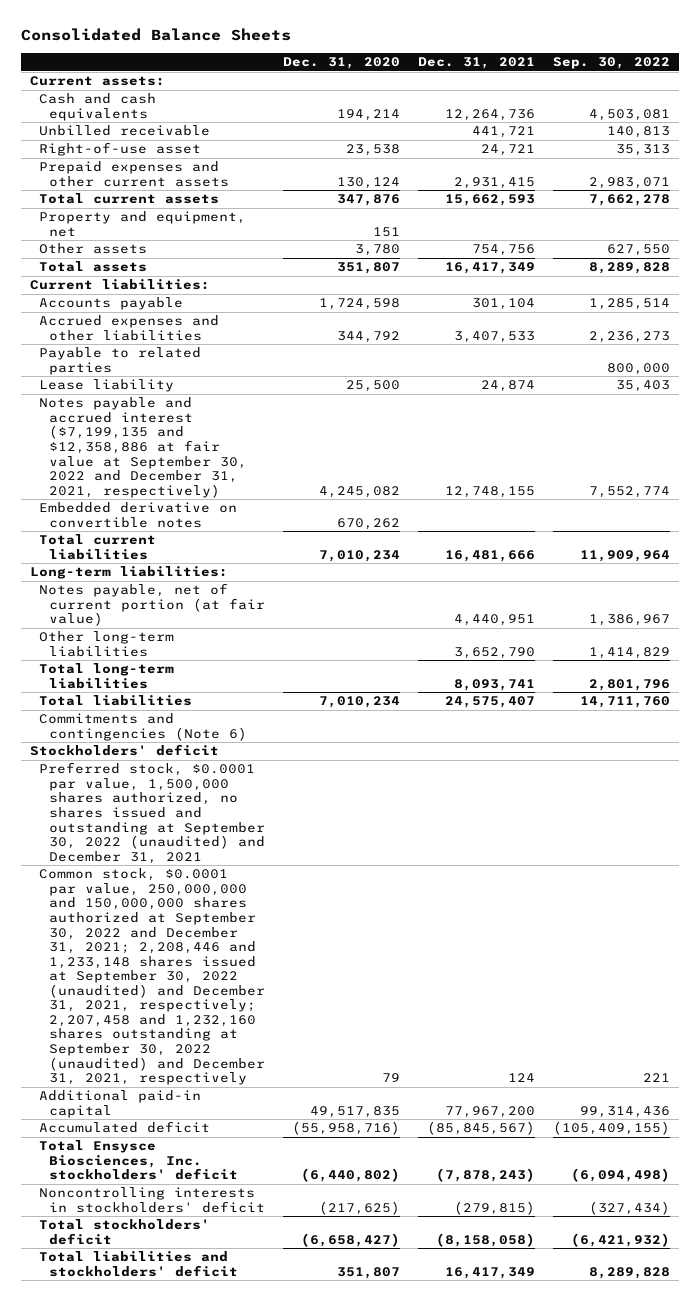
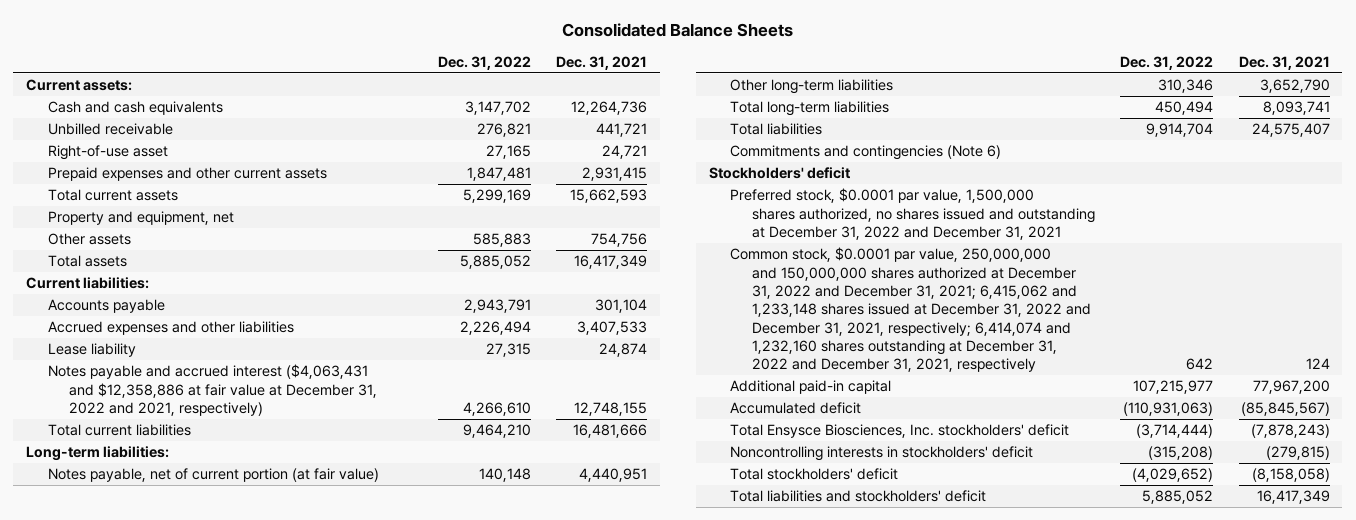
- | Dec. 31, 2020 | Dec. 31, 2021 | Sep. 30, 2022
+ | Dec. 31, 2022 | Dec. 31, 2021
- Payable to related parties | | | 800,000
- Notes payable and accrued interest ($7,199,135 and $12,358,886 at fair value at September 30, 2022 and December 31, 2021, respectively) | 4,245,082 | 12,748,155 | 7,552,774
- Embedded derivative on convertible notes | 670,262 | |
+ Notes payable and accrued interest ($4,063,431 and $12,358,886 at fair value at December 31, 2022 and 2021, respectively) | 4,266,610 | 12,748,155
- Preferred stock, $0.0001 par value, 1,500,000 shares authorized, no shares issued and outstanding at September 30, 2022 (unaudited) and December 31, 2021
- Common stock, $0.0001 par value, 250,000,000 and 150,000,000 shares authorized at September 30, 2022 and December 31, 2021; 2,208,446 and 1,233,148 shares issued at September 30, 2022 (unaudited) and December 31, 2021, respectively; 2,207,458 and 1,232,160 shares outstanding at September 30, 2022 (unaudited) and December 31, 2021, respectively | 79 | 124 | 221
+ Preferred stock, $0.0001 par value, 1,500,000 shares authorized, no shares issued and outstanding at December 31, 2022 and December 31, 2021
+ Common stock, $0.0001 par value, 250,000,000 and 150,000,000 shares authorized at December 31, 2022 and December 31, 2021; 6,415,062 and 1,233,148 shares issued at December 31, 2022 and December 31, 2021, respectively; 6,414,074 and 1,232,160 shares outstanding at December 31, 2022 and December 31, 2021, respectively | 642 | 124

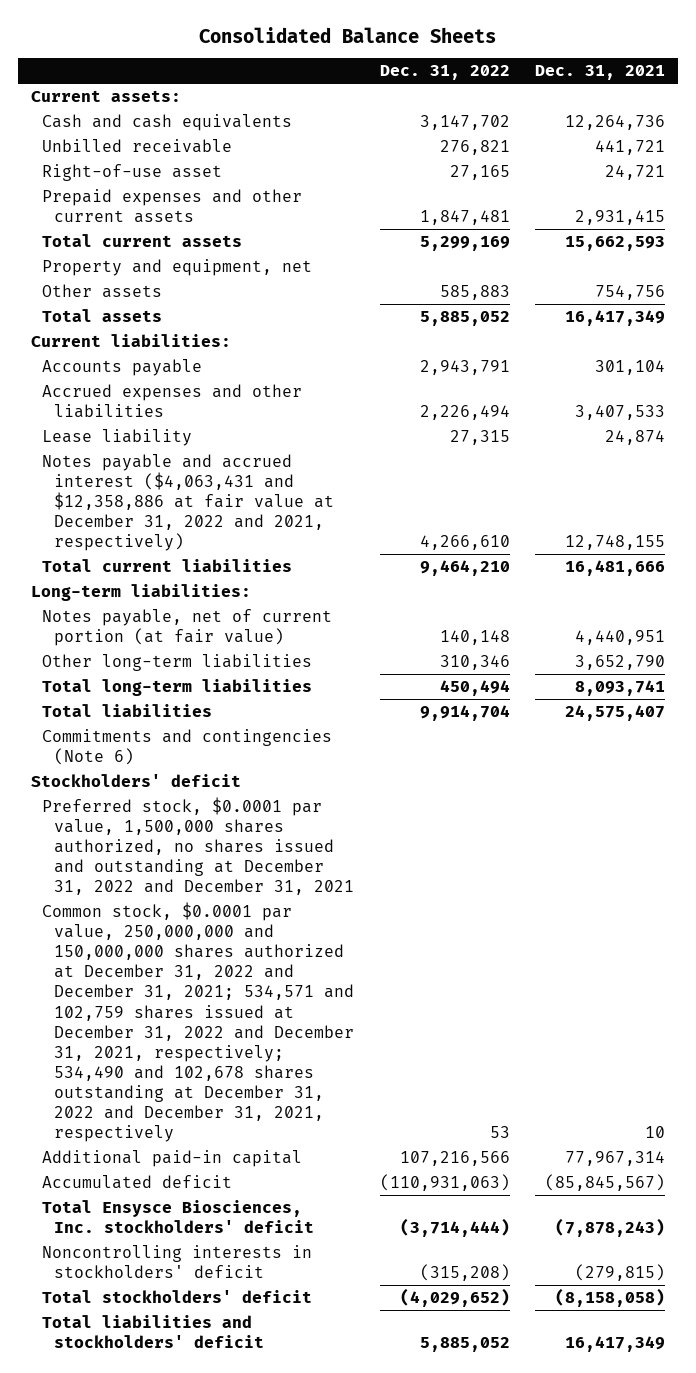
- Common stock, $0.0001 par value, 250,000,000 and 150,000,000 shares authorized at December 31, 2022 and December 31, 2021; 6,415,062 and 1,233,148 shares issued at December 31, 2022 and December 31, 2021, respectively; 6,414,074 and 1,232,160 shares outstanding at December 31, 2022 and December 31, 2021, respectively | 642 | 124
- Additional paid-in capital | 107,215,977 | 77,967,200
+ Common stock, $0.0001 par value, 250,000,000 and 150,000,000 shares authorized at December 31, 2022 and December 31, 2021; 534,571 and 102,759 shares issued at December 31, 2022 and December 31, 2021, respectively; 534,490 and 102,678 shares outstanding at December 31, 2022 and December 31, 2021, respectively | 53 | 10
+ Additional paid-in capital | 107,216,566 | 77,967,314

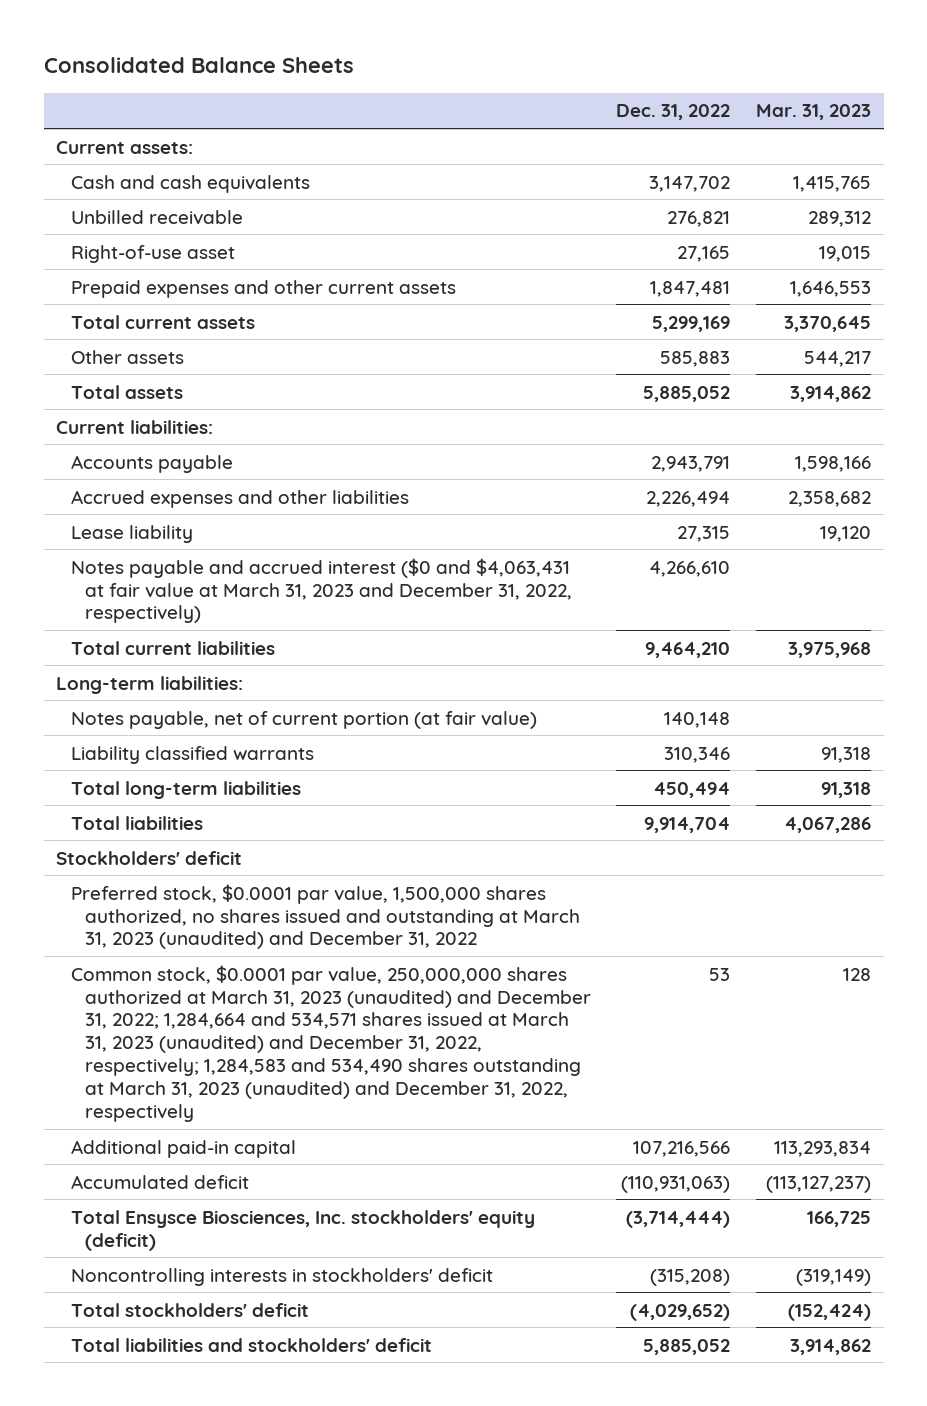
- | Dec. 31, 2022 | Dec. 31, 2021
+ | Dec. 31, 2022 | Mar. 31, 2023
- Property and equipment, net
- Notes payable and accrued interest ($4,063,431 and $12,358,886 at fair value at December 31, 2022 and 2021, respectively) | 4,266,610 | 12,748,155
+ Notes payable and accrued interest ($0 and $4,063,431 at fair value at March 31, 2023 and December 31, 2022, respectively) | 4,266,610 |
- Other long-term liabilities | 310,346 | 3,652,790
+ Liability classified warrants | 310,346 | 91,318
- Commitments and contingencies (Note 6)
- Preferred stock, $0.0001 par value, 1,500,000 shares authorized, no shares issued and outstanding at December 31, 2022 and December 31, 2021
- Common stock, $0.0001 par value, 250,000,000 and 150,000,000 shares authorized at December 31, 2022 and December 31, 2021; 534,571 and 102,759 shares issued at December 31, 2022 and December 31, 2021, respectively; 534,490 and 102,678 shares outstanding at December 31, 2022 and December 31, 2021, respectively | 53 | 10
+ Preferred stock, $0.0001 par value, 1,500,000 shares authorized, no shares issued and outstanding at March 31, 2023 (unaudited) and December 31, 2022
+ Common stock, $0.0001 par value, 250,000,000 shares authorized at March 31, 2023 (unaudited) and December 31, 2022; 1,284,664 and 534,571 shares issued at March 31, 2023 (unaudited) and December 31, 2022, respectively; 1,284,583 and 534,490 shares outstanding at March 31, 2023 (unaudited) and December 31, 2022, respectively | 53 | 128
- Total Ensysce Biosciences, Inc. stockholders' deficit | (3,714,444) | (7,878,243)
+ Total Ensysce Biosciences, Inc. stockholders' equity (deficit) | (3,714,444) | 166,725

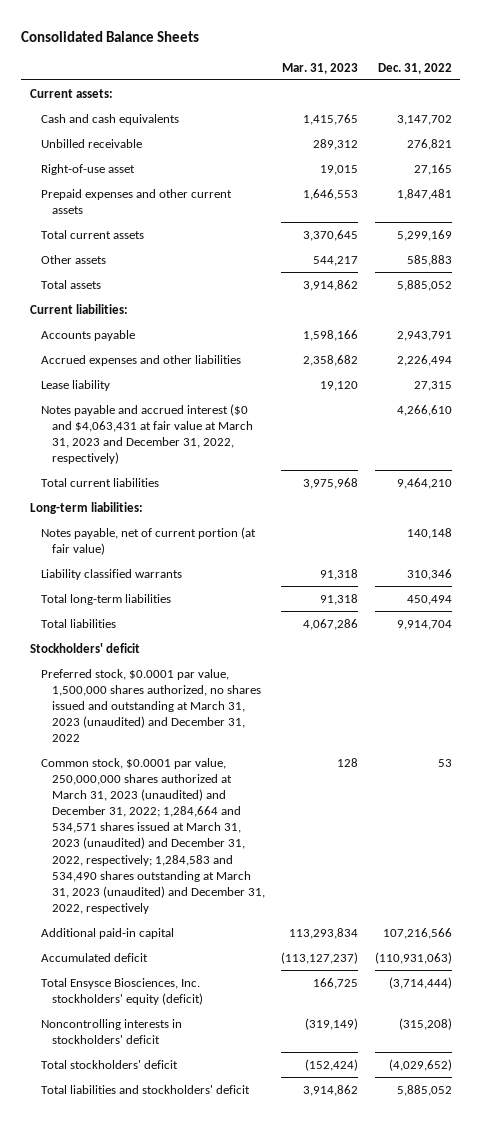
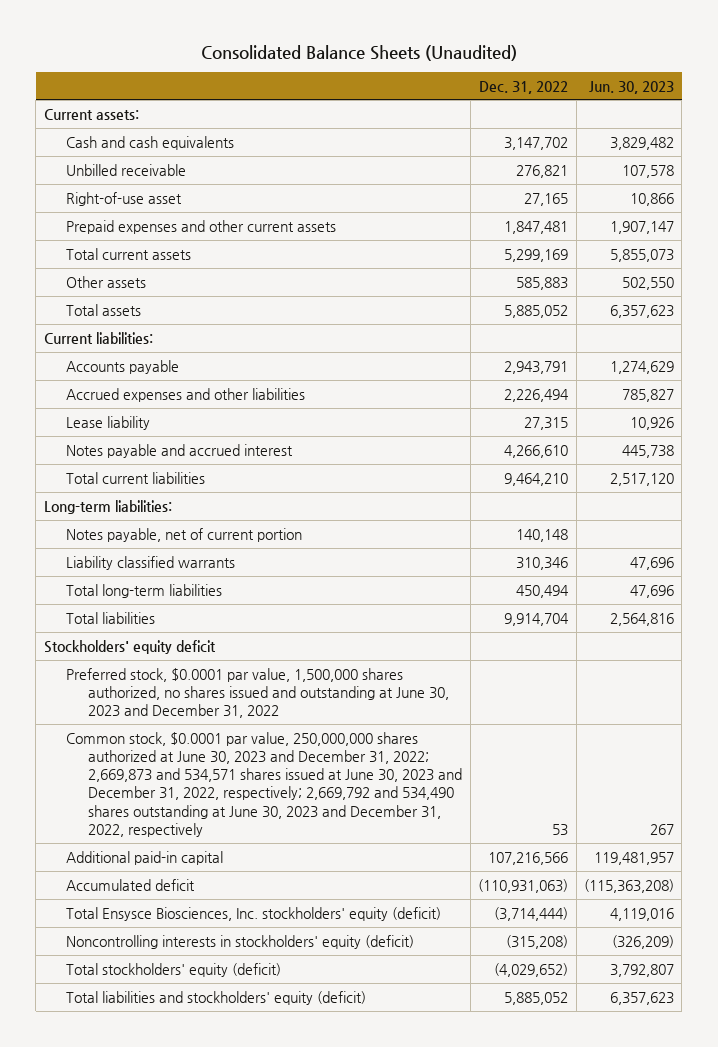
- Consolidated Balance Sheets
+ Consolidated Balance Sheets (Unaudited)
- | Mar. 31, 2023 | Dec. 31, 2022
+ | Dec. 31, 2022 | Jun. 30, 2023
- Notes payable and accrued interest ($0 and $4,063,431 at fair value at March 31, 2023 and December 31, 2022, respectively) | | 4,266,610
+ Notes payable and accrued interest | 4,266,610 | 445,738
- Notes payable, net of current portion (at fair value) | | 140,148
+ Notes payable, net of current portion | 140,148 |
- Stockholders' deficit
- Preferred stock, $0.0001 par value, 1,500,000 shares authorized, no shares issued and outstanding at March 31, 2023 (unaudited) and December 31, 2022
- Common stock, $0.0001 par value, 250,000,000 shares authorized at March 31, 2023 (unaudited) and December 31, 2022; 1,284,664 and 534,571 shares issued at March 31, 2023 (unaudited) and December 31, 2022, respectively; 1,284,583 and 534,490 shares outstanding at March 31, 2023 (unaudited) and December 31, 2022, respectively | 128 | 53
+ Stockholders' equity deficit
+ Preferred stock, $0.0001 par value, 1,500,000 shares authorized, no shares issued and outstanding at June 30, 2023 and December 31, 2022
+ Common stock, $0.0001 par value, 250,000,000 shares authorized at June 30, 2023 and December 31, 2022; 2,669,873 and 534,571 shares issued at June 30, 2023 and December 31, 2022, respectively; 2,669,792 and 534,490 shares outstanding at June 30, 2023 and December 31, 2022, respectively | 53 | 267
- Noncontrolling interests in stockholders' deficit | (319,149) | (315,208)
- Total stockholders' deficit | (152,424) | (4,029,652)
- Total liabilities and stockholders' deficit | 3,914,862 | 5,885,052
+ Noncontrolling interests in stockholders' equity (deficit) | (315,208) | (326,209)
+ Total stockholders' equity (deficit) | (4,029,652) | 3,792,807
+ Total liabilities and stockholders' equity (deficit) | 5,885,052 | 6,357,623

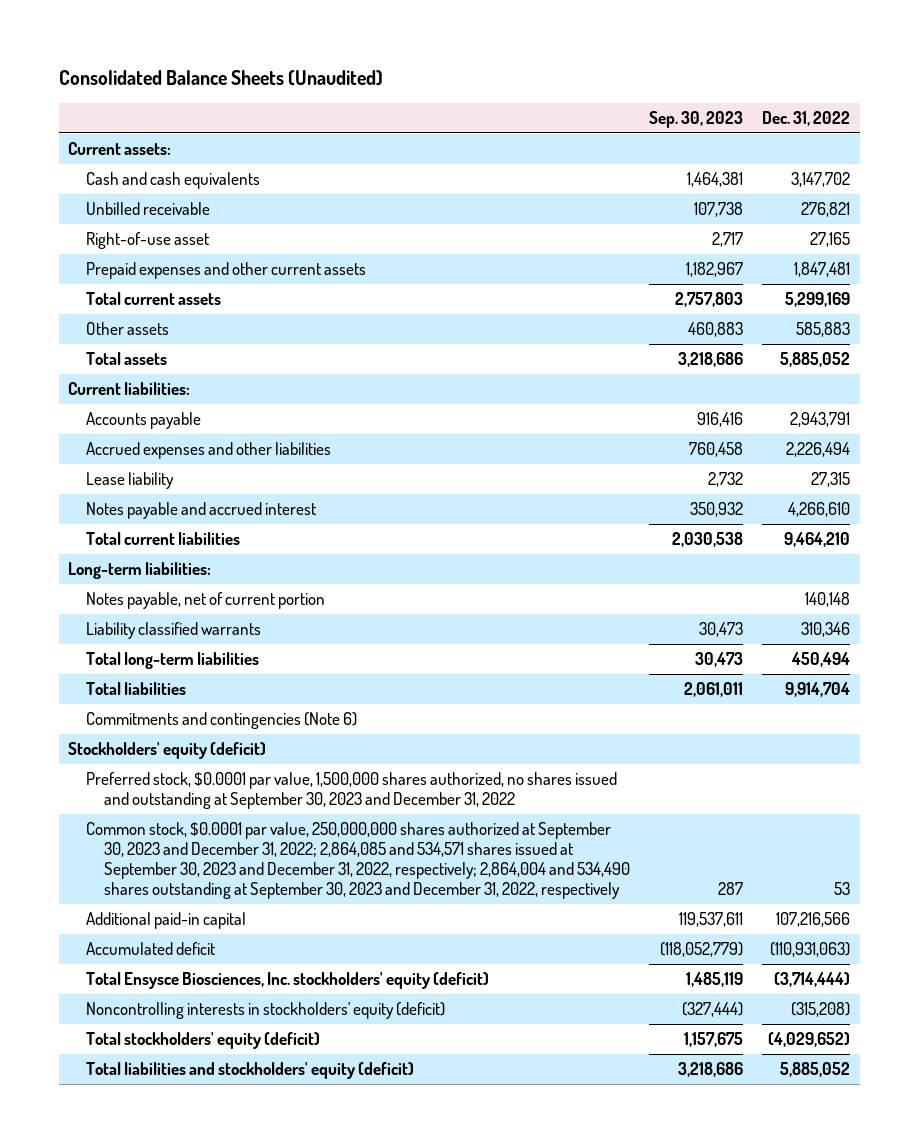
- | Dec. 31, 2022 | Jun. 30, 2023
+ | Sep. 30, 2023 | Dec. 31, 2022
- Stockholders' equity deficit
- Preferred stock, $0.0001 par value, 1,500,000 shares authorized, no shares issued and outstanding at June 30, 2023 and December 31, 2022
- Common stock, $0.0001 par value, 250,000,000 shares authorized at June 30, 2023 and December 31, 2022; 2,669,873 and 534,571 shares issued at June 30, 2023 and December 31, 2022, respectively; 2,669,792 and 534,490 shares outstanding at June 30, 2023 and December 31, 2022, respectively | 53 | 267
+ Commitments and contingencies (Note 6)
+ Stockholders' equity (deficit)
+ Preferred stock, $0.0001 par value, 1,500,000 shares authorized, no shares issued and outstanding at September 30, 2023 and December 31, 2022
+ Common stock, $0.0001 par value, 250,000,000 shares authorized at September 30, 2023 and December 31, 2022; 2,864,085 and 534,571 shares issued at September 30, 2023 and December 31, 2022, respectively; 2,864,004 and 534,490 shares outstanding at September 30, 2023 and December 31, 2022, respectively | 287 | 53

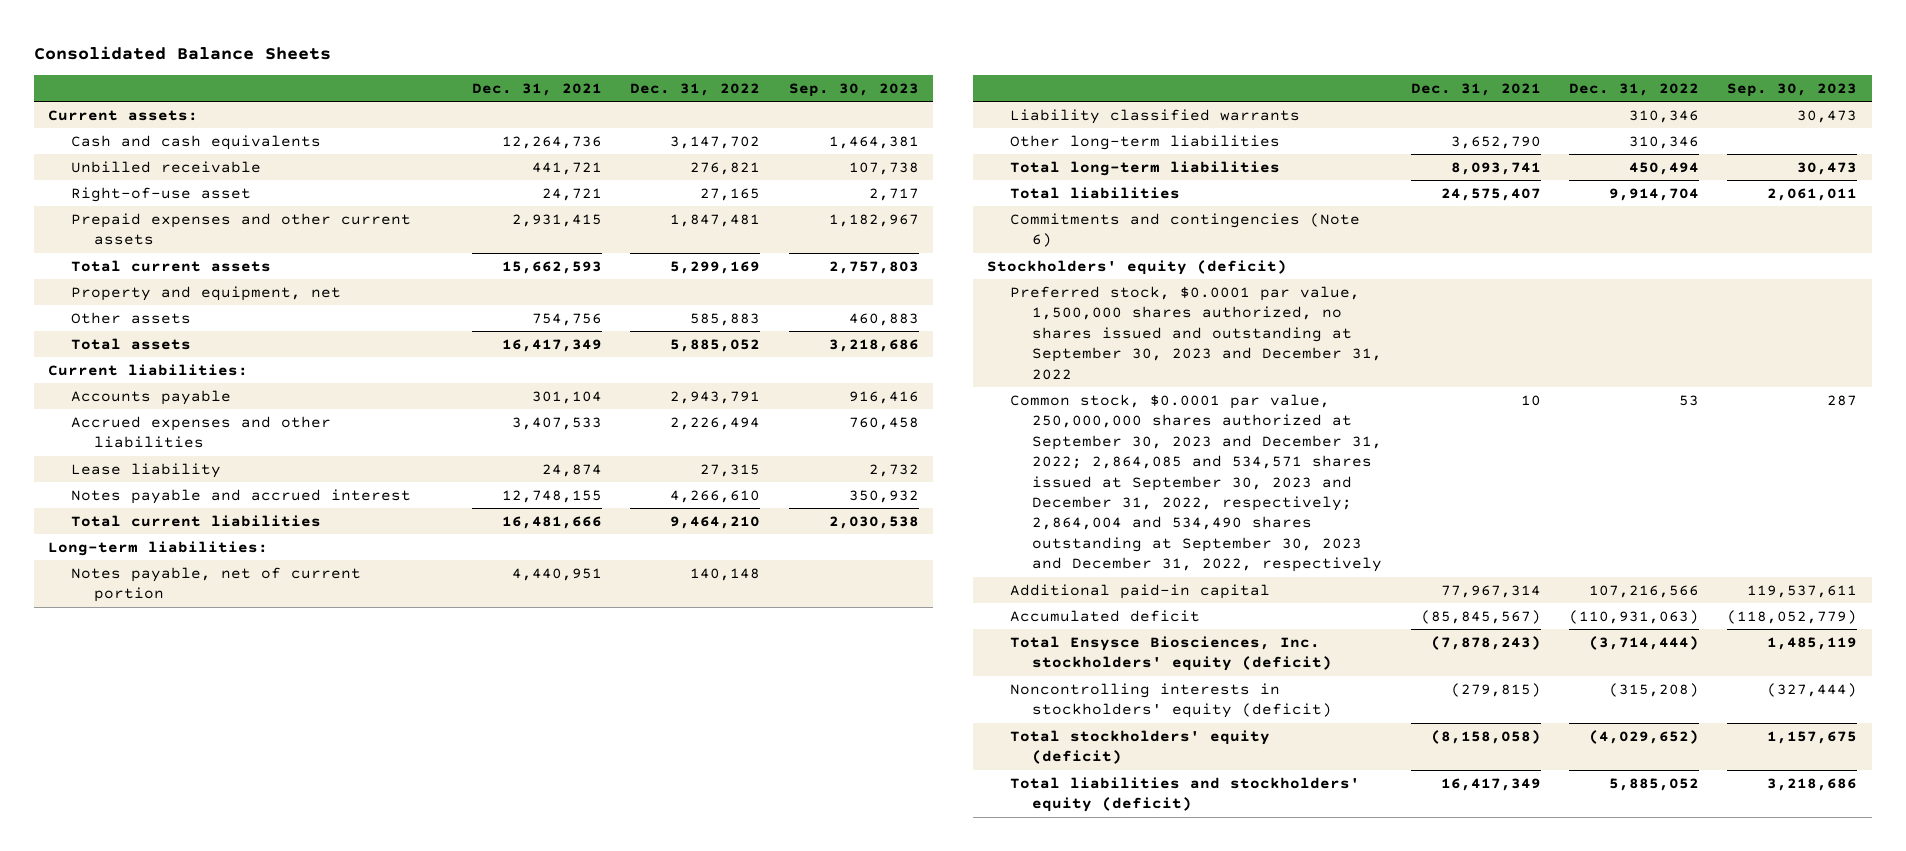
- Consolidated Balance Sheets (Unaudited)
+ Consolidated Balance Sheets
- | Sep. 30, 2023 | Dec. 31, 2022
+ | Dec. 31, 2021 | Dec. 31, 2022 | Sep. 30, 2023
+ Property and equipment, net
+ Other long-term liabilities | 3,652,790 | 310,346 |

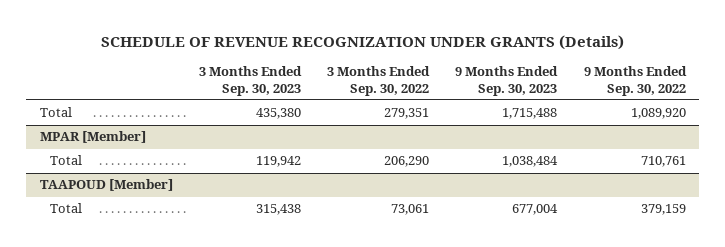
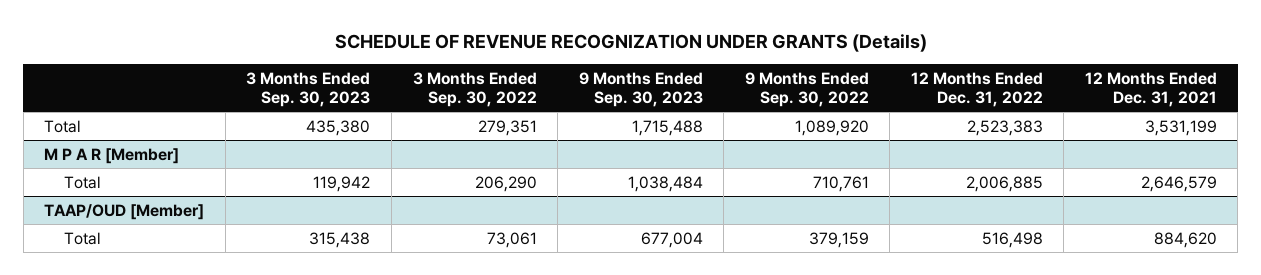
- | 3 Months Ended Sep. 30, 2023 | 3 Months Ended Sep. 30, 2022 | 9 Months Ended Sep. 30, 2023 | 9 Months Ended Sep. 30, 2022
+ | 3 Months Ended Sep. 30, 2023 | 3 Months Ended Sep. 30, 2022 | 9 Months Ended Sep. 30, 2023 | 9 Months Ended Sep. 30, 2022 | 12 Months Ended Dec. 31, 2022 | 12 Months Ended Dec. 31, 2021
- MPAR [Member]
+ M P A R [Member]
- TAAPOUD [Member]
+ TAAP/OUD [Member]

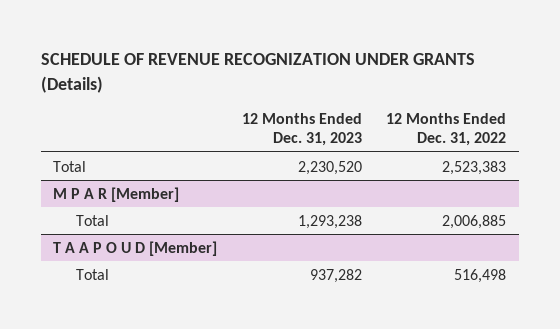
- | 3 Months Ended Sep. 30, 2023 | 3 Months Ended Sep. 30, 2022 | 9 Months Ended Sep. 30, 2023 | 9 Months Ended Sep. 30, 2022 | 12 Months Ended Dec. 31, 2022 | 12 Months Ended Dec. 31, 2021
+ | 12 Months Ended Dec. 31, 2023 | 12 Months Ended Dec. 31, 2022
- TAAP/OUD [Member]
+ T A A P O U D [Member]

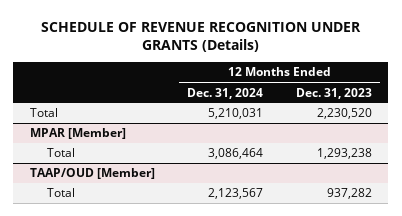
- SCHEDULE OF REVENUE RECOGNIZATION UNDER GRANTS (Details)
+ SCHEDULE OF REVENUE RECOGNITION UNDER GRANTS (Details)
- | 12 Months Ended Dec. 31, 2023 | 12 Months Ended Dec. 31, 2022
+ | 12 Months Ended Dec. 31, 2024 | 12 Months Ended Dec. 31, 2023
- M P A R [Member]
+ MPAR [Member]
- T A A P O U D [Member]
+ TAAP/OUD [Member]

